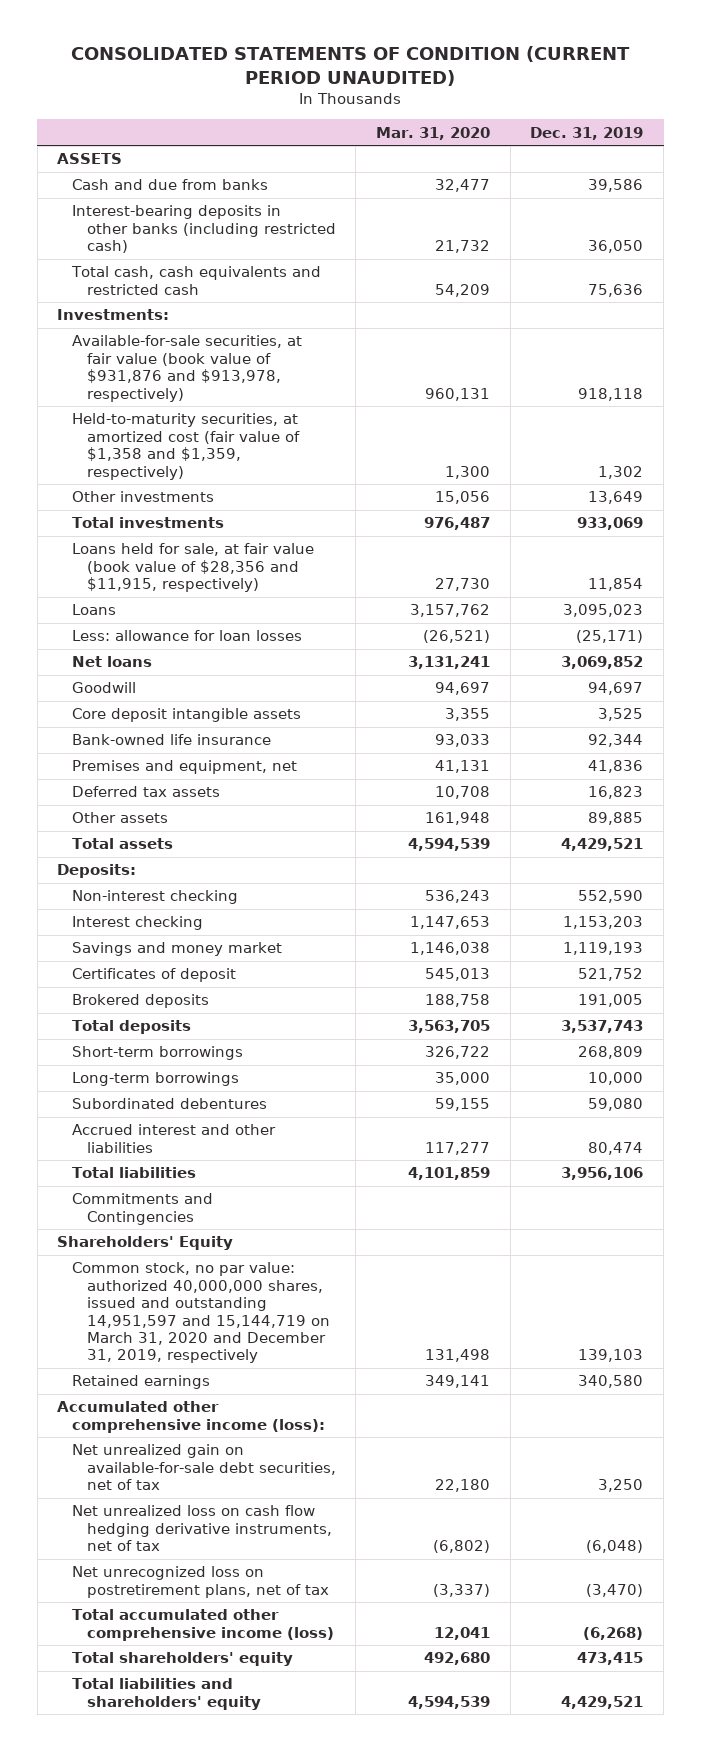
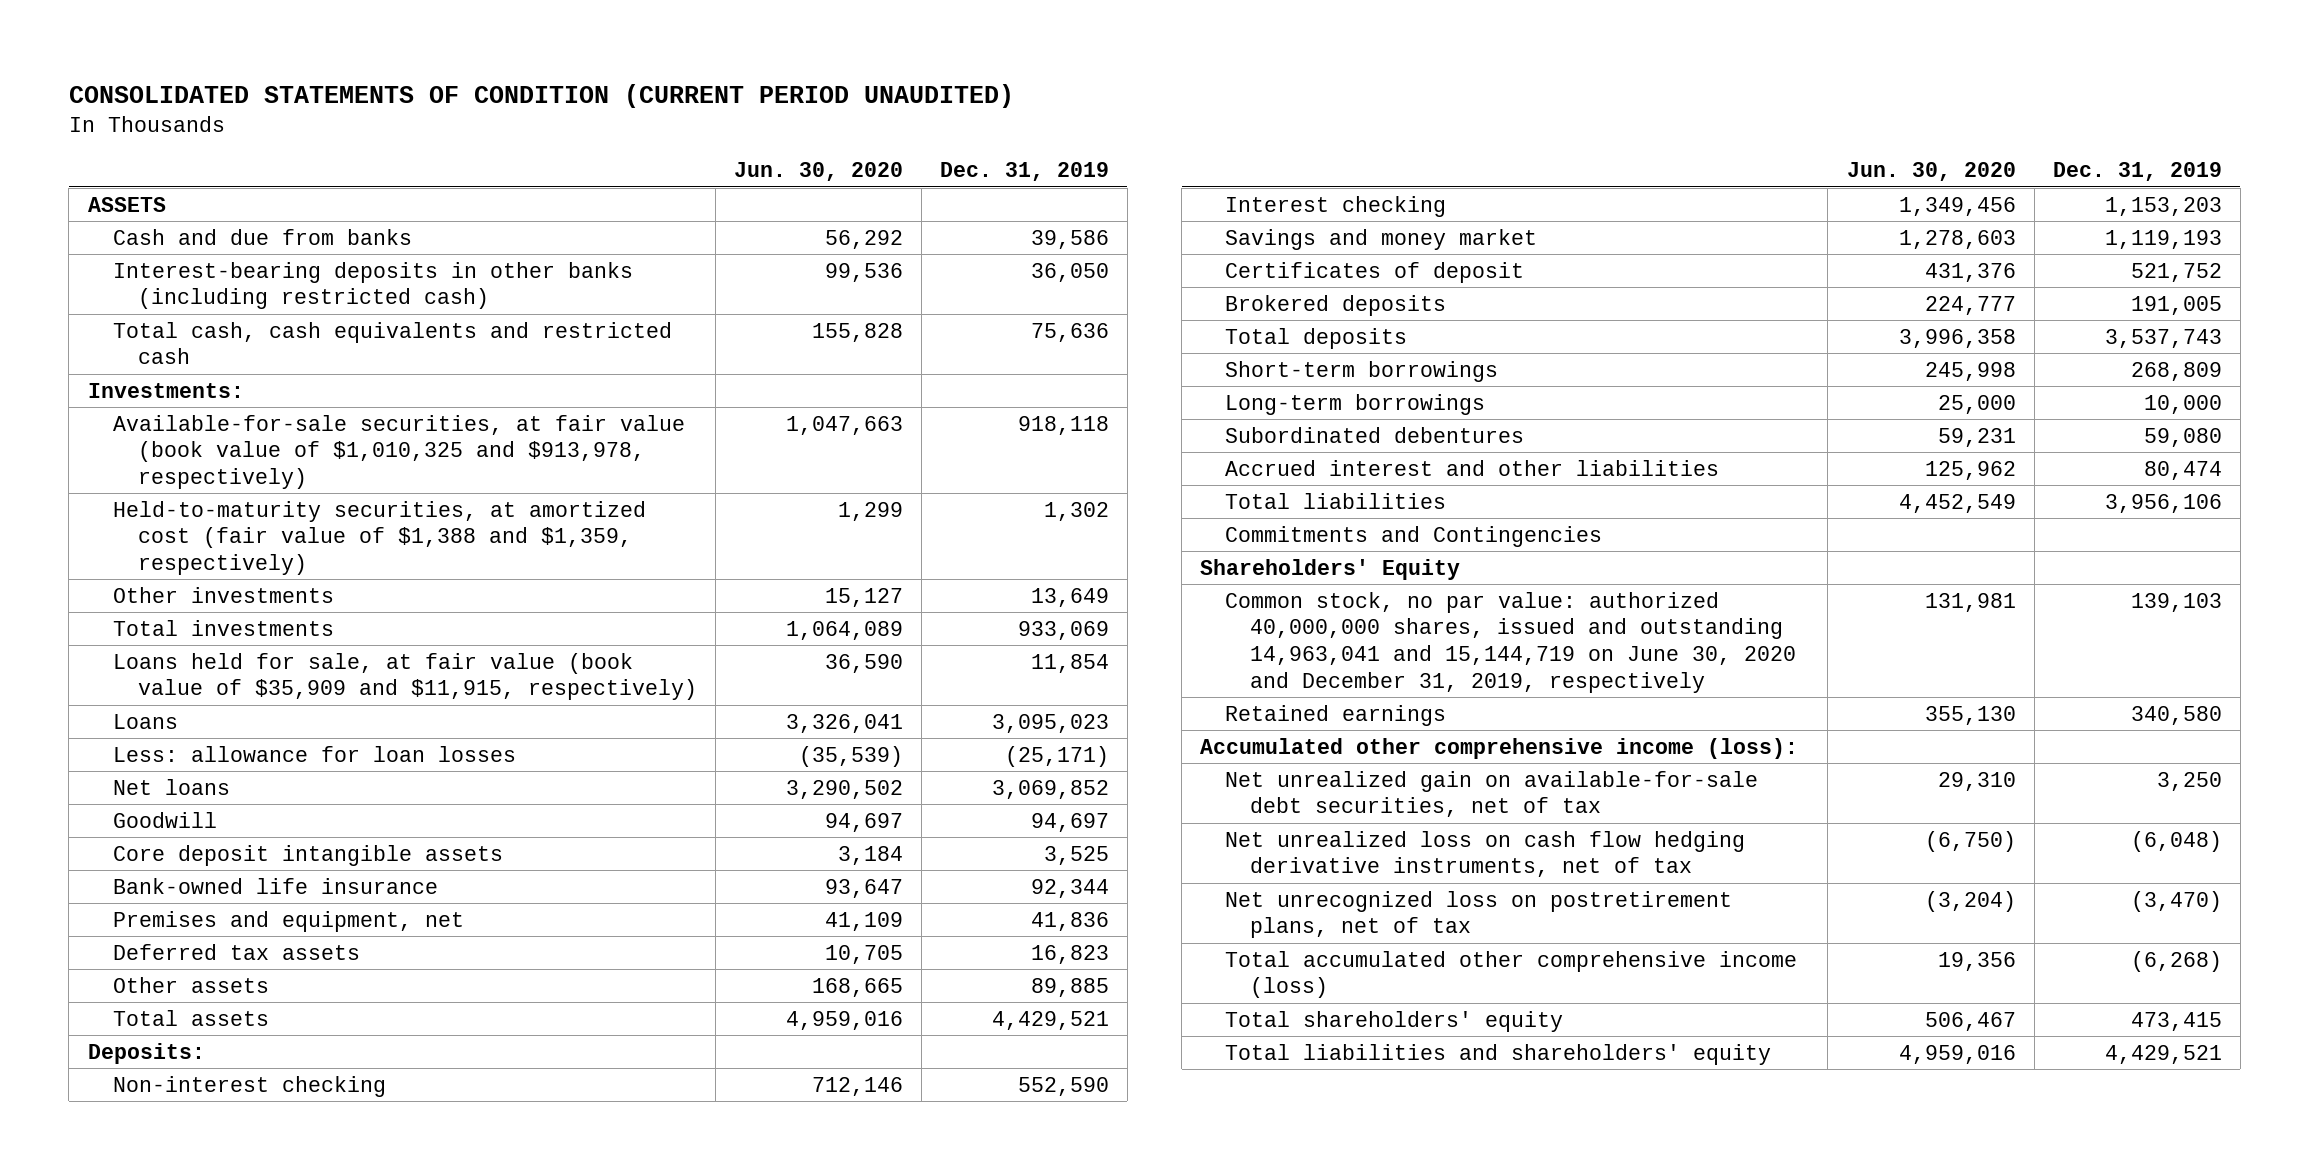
- | Mar. 31, 2020 | Dec. 31, 2019
+ | Jun. 30, 2020 | Dec. 31, 2019
- Available-for-sale securities, at fair value (book value of $931,876 and $913,978, respectively) | 960,131 | 918,118
- Held-to-maturity securities, at amortized cost (fair value of $1,358 and $1,359, respectively) | 1,300 | 1,302
+ Available-for-sale securities, at fair value (book value of $1,010,325 and $913,978, respectively) | 1,047,663 | 918,118
+ Held-to-maturity securities, at amortized cost (fair value of $1,388 and $1,359, respectively) | 1,299 | 1,302
- Loans held for sale, at fair value (book value of $28,356 and $11,915, respectively) | 27,730 | 11,854
+ Loans held for sale, at fair value (book value of $35,909 and $11,915, respectively) | 36,590 | 11,854
- Common stock, no par value: authorized 40,000,000 shares, issued and outstanding 14,951,597 and 15,144,719 on March 31, 2020 and December 31, 2019, respectively | 131,498 | 139,103
+ Common stock, no par value: authorized 40,000,000 shares, issued and outstanding 14,963,041 and 15,144,719 on June 30, 2020 and December 31, 2019, respectively | 131,981 | 139,103

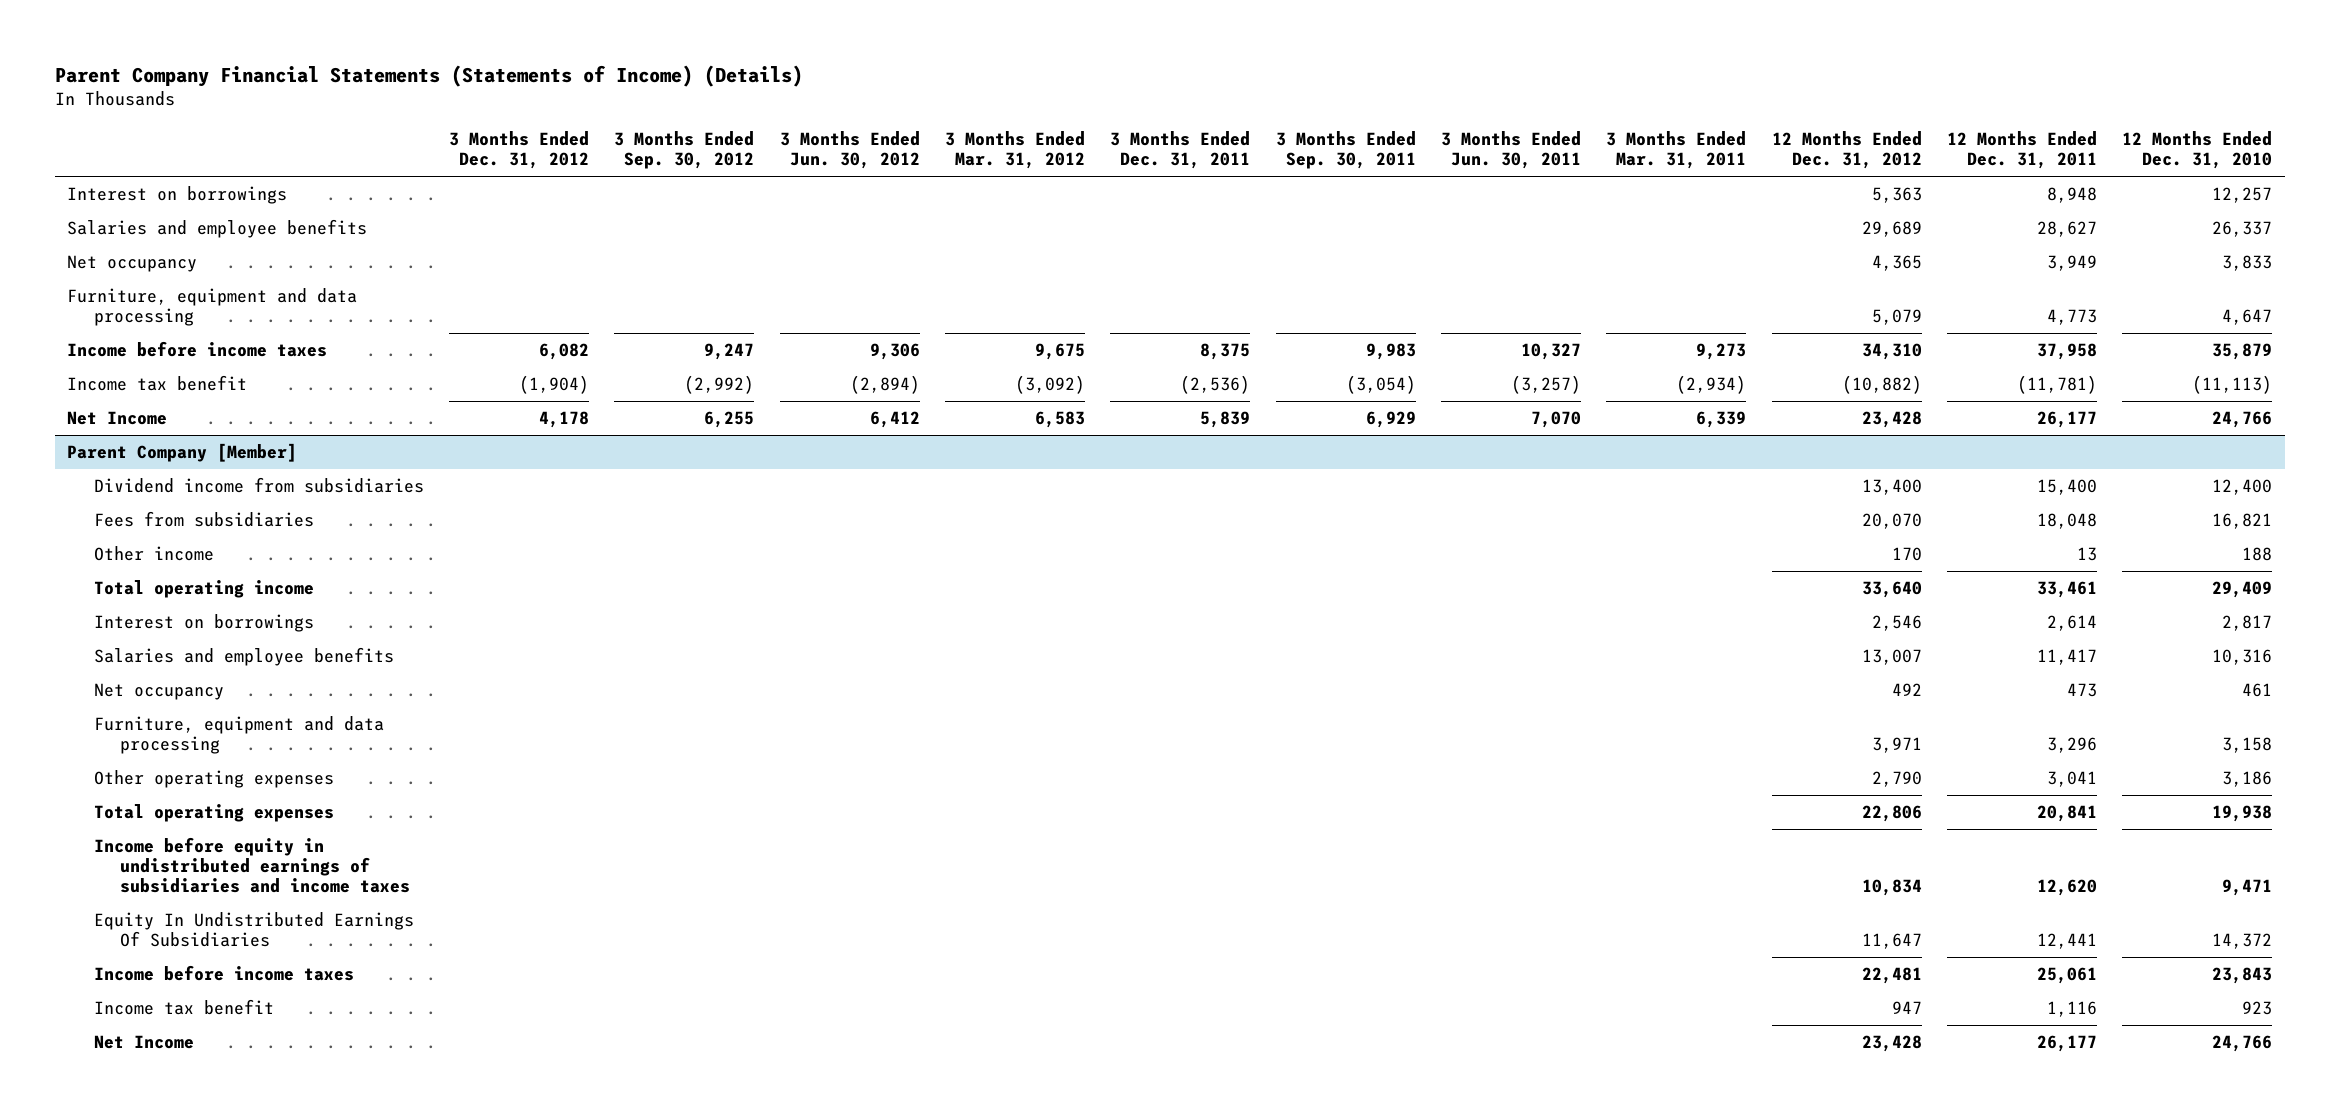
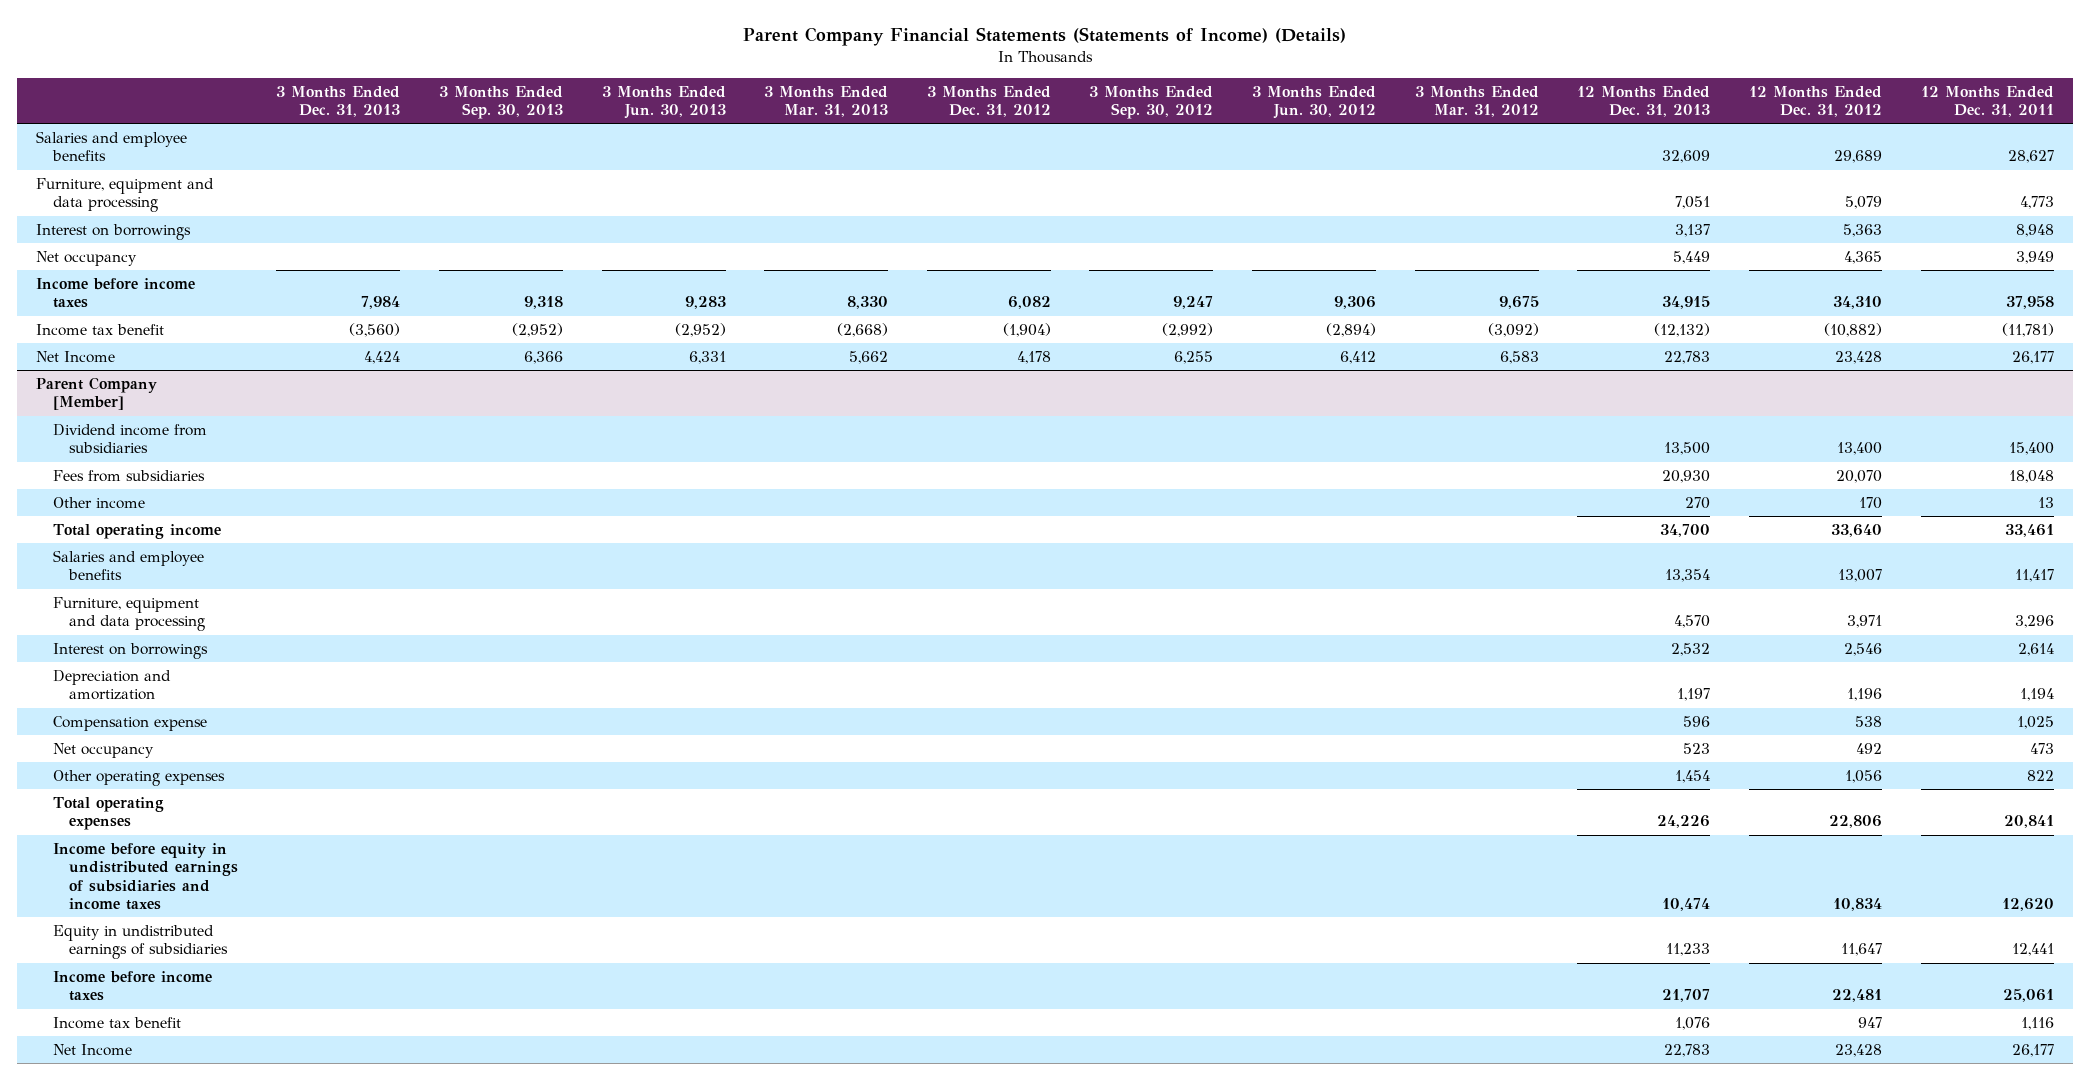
- | 3 Months Ended Dec. 31, 2012 | 3 Months Ended Sep. 30, 2012 | 3 Months Ended Jun. 30, 2012 | 3 Months Ended Mar. 31, 2012 | 3 Months Ended Dec. 31, 2011 | 3 Months Ended Sep. 30, 2011 | 3 Months Ended Jun. 30, 2011 | 3 Months Ended Mar. 31, 2011 | 12 Months Ended Dec. 31, 2012 | 12 Months Ended Dec. 31, 2011 | 12 Months Ended Dec. 31, 2010
+ | 3 Months Ended Dec. 31, 2013 | 3 Months Ended Sep. 30, 2013 | 3 Months Ended Jun. 30, 2013 | 3 Months Ended Mar. 31, 2013 | 3 Months Ended Dec. 31, 2012 | 3 Months Ended Sep. 30, 2012 | 3 Months Ended Jun. 30, 2012 | 3 Months Ended Mar. 31, 2012 | 12 Months Ended Dec. 31, 2013 | 12 Months Ended Dec. 31, 2012 | 12 Months Ended Dec. 31, 2011
moved down: Interest on borrowings | | | | | | | | | 3,137 | 5,363 | 8,948
moved down: Net occupancy | | | | | | | | | 5,449 | 4,365 | 3,949
@ Parent Company [Member]
- Other operating expenses | | | | | | | | | 2,790 | 3,041 | 3,186
moved down: Interest on borrowings | | | | | | | | | 2,532 | 2,546 | 2,614
+ Depreciation and amortization | | | | | | | | | 1,197 | 1,196 | 1,194
+ Compensation expense | | | | | | | | | 596 | 538 | 1,025
moved down: Net occupancy | | | | | | | | | 523 | 492 | 473
+ Other operating expenses | | | | | | | | | 1,454 | 1,056 | 822
- Equity In Undistributed Earnings Of Subsidiaries | | | | | | | | | 11,647 | 12,441 | 14,372
+ Equity in undistributed earnings of subsidiaries | | | | | | | | | 11,233 | 11,647 | 12,441

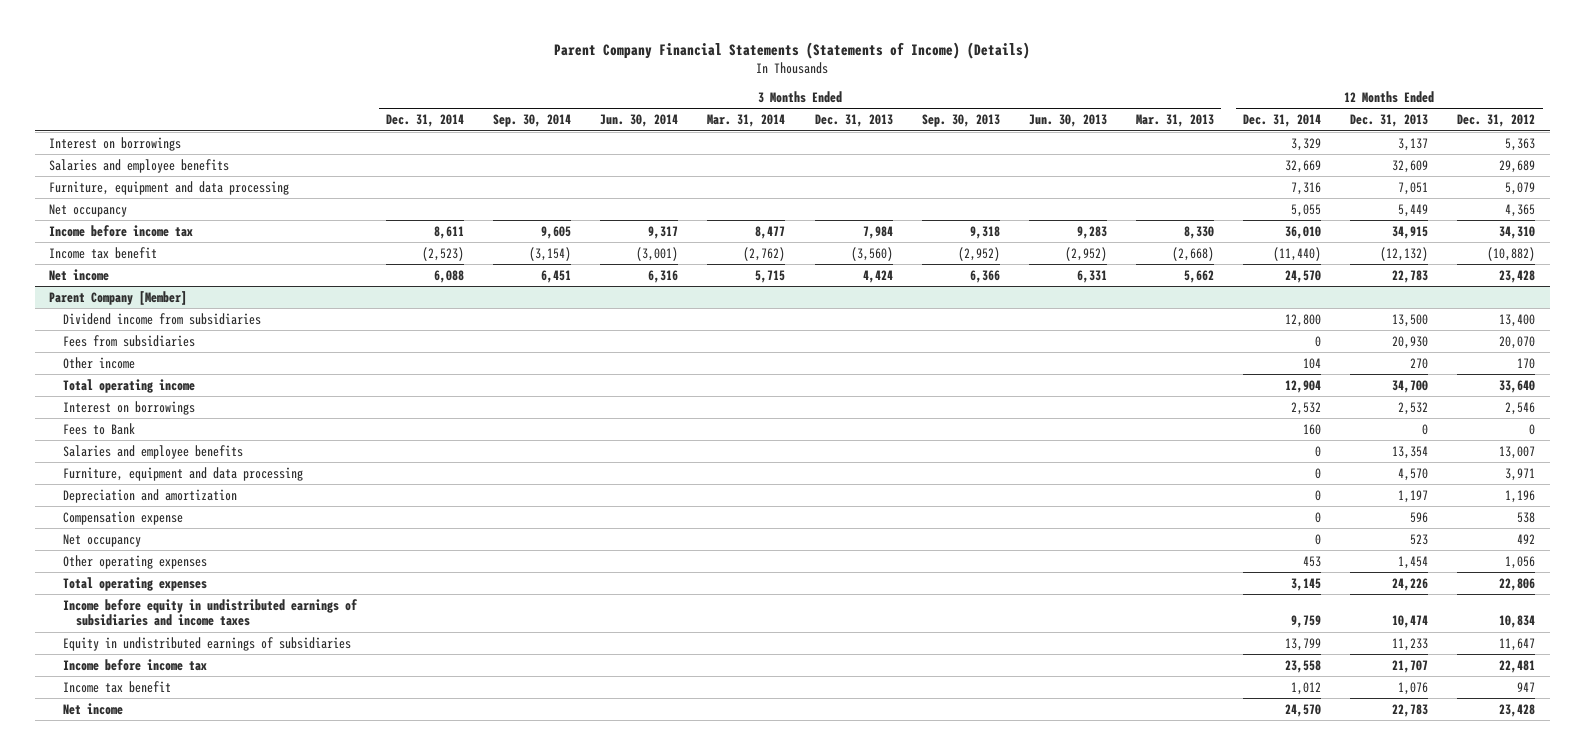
- | 3 Months Ended Dec. 31, 2013 | 3 Months Ended Sep. 30, 2013 | 3 Months Ended Jun. 30, 2013 | 3 Months Ended Mar. 31, 2013 | 3 Months Ended Dec. 31, 2012 | 3 Months Ended Sep. 30, 2012 | 3 Months Ended Jun. 30, 2012 | 3 Months Ended Mar. 31, 2012 | 12 Months Ended Dec. 31, 2013 | 12 Months Ended Dec. 31, 2012 | 12 Months Ended Dec. 31, 2011
+ | 3 Months Ended Dec. 31, 2014 | 3 Months Ended Sep. 30, 2014 | 3 Months Ended Jun. 30, 2014 | 3 Months Ended Mar. 31, 2014 | 3 Months Ended Dec. 31, 2013 | 3 Months Ended Sep. 30, 2013 | 3 Months Ended Jun. 30, 2013 | 3 Months Ended Mar. 31, 2013 | 12 Months Ended Dec. 31, 2014 | 12 Months Ended Dec. 31, 2013 | 12 Months Ended Dec. 31, 2012
moved up: Interest on borrowings | | | | | | | | | 3,329 | 3,137 | 5,363
- Income before income taxes | 7,984 | 9,318 | 9,283 | 8,330 | 6,082 | 9,247 | 9,306 | 9,675 | 34,915 | 34,310 | 37,958
+ Income before income tax | 8,611 | 9,605 | 9,317 | 8,477 | 7,984 | 9,318 | 9,283 | 8,330 | 36,010 | 34,915 | 34,310
- Net Income | 4,424 | 6,366 | 6,331 | 5,662 | 4,178 | 6,255 | 6,412 | 6,583 | 22,783 | 23,428 | 26,177
+ Net income | 6,088 | 6,451 | 6,316 | 5,715 | 4,424 | 6,366 | 6,331 | 5,662 | 24,570 | 22,783 | 23,428
@ Parent Company [Member]
moved up: Interest on borrowings | | | | | | | | | 2,532 | 2,532 | 2,546
+ Fees to Bank | | | | | | | | | 160 | 0 | 0
- Income before income taxes | | | | | | | | | 21,707 | 22,481 | 25,061
+ Income before income tax | | | | | | | | | 23,558 | 21,707 | 22,481
- Net Income | | | | | | | | | 22,783 | 23,428 | 26,177
+ Net income | | | | | | | | | 24,570 | 22,783 | 23,428

